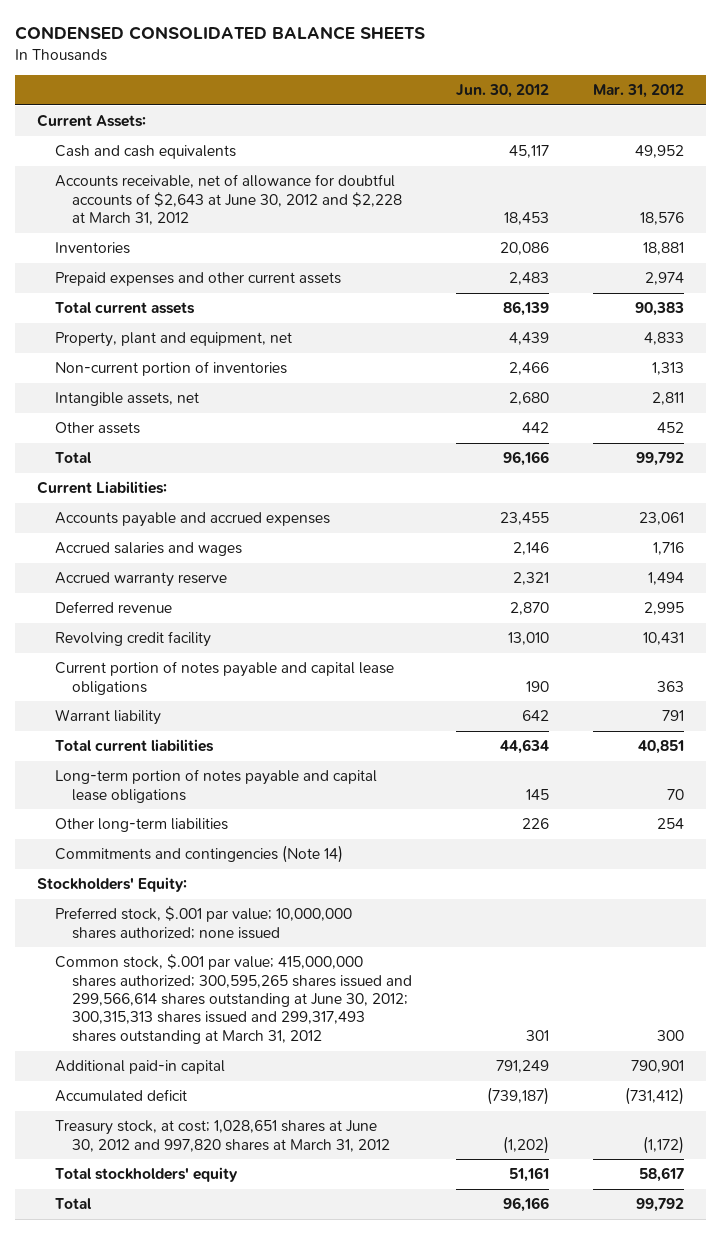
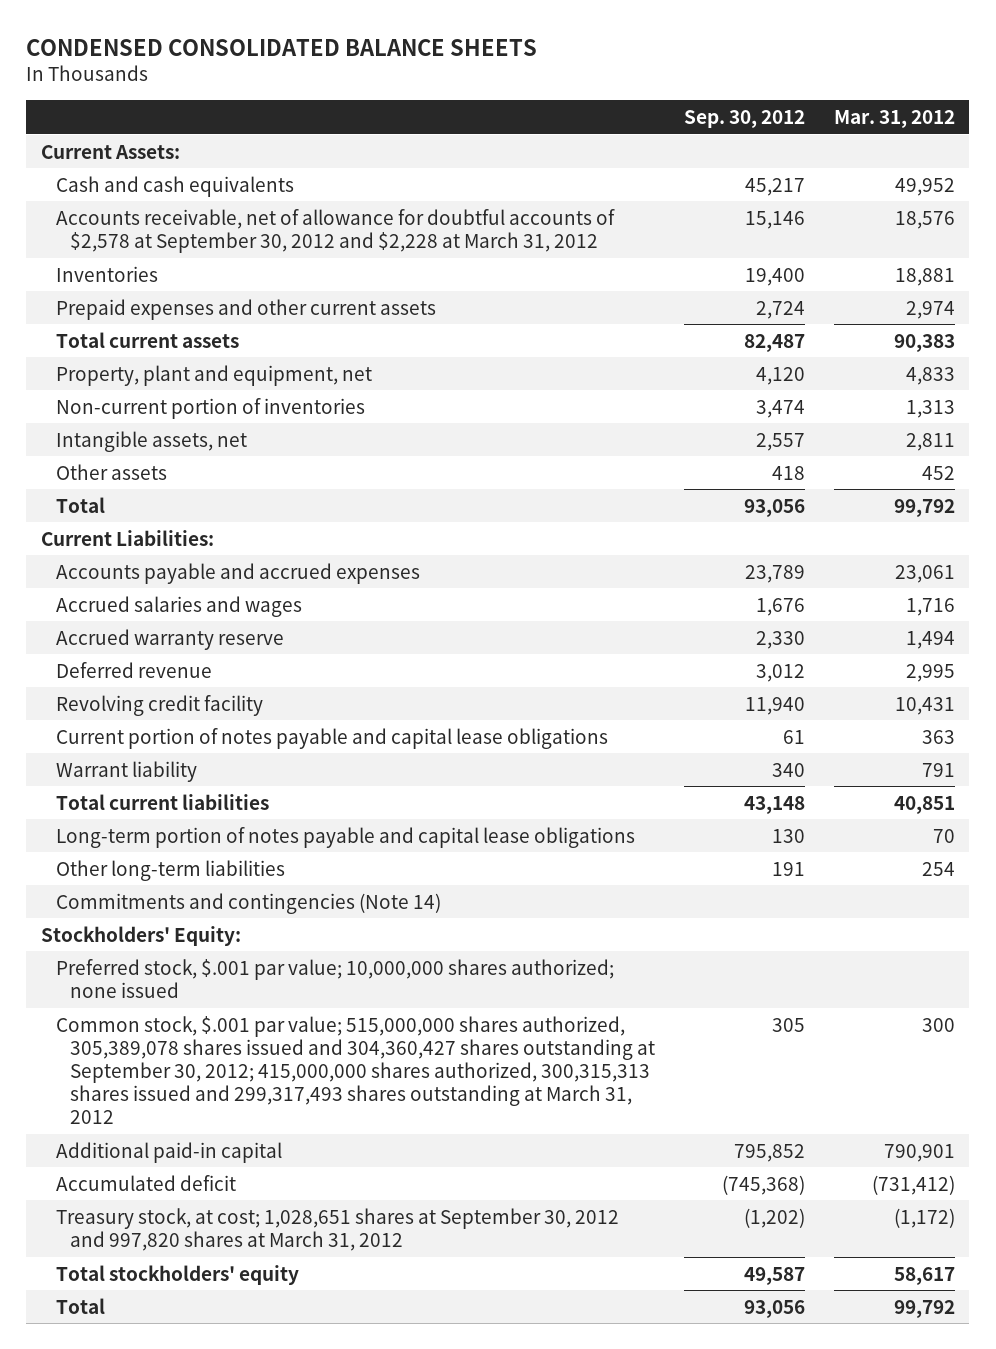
- | Jun. 30, 2012 | Mar. 31, 2012
+ | Sep. 30, 2012 | Mar. 31, 2012
- Accounts receivable, net of allowance for doubtful accounts of $2,643 at June 30, 2012 and $2,228 at March 31, 2012 | 18,453 | 18,576
+ Accounts receivable, net of allowance for doubtful accounts of $2,578 at September 30, 2012 and $2,228 at March 31, 2012 | 15,146 | 18,576
- Common stock, $.001 par value; 415,000,000 shares authorized; 300,595,265 shares issued and 299,566,614 shares outstanding at June 30, 2012; 300,315,313 shares issued and 299,317,493 shares outstanding at March 31, 2012 | 301 | 300
+ Common stock, $.001 par value; 515,000,000 shares authorized, 305,389,078 shares issued and 304,360,427 shares outstanding at September 30, 2012; 415,000,000 shares authorized, 300,315,313 shares issued and 299,317,493 shares outstanding at March 31, 2012 | 305 | 300
- Treasury stock, at cost; 1,028,651 shares at June 30, 2012 and 997,820 shares at March 31, 2012 | (1,202) | (1,172)
+ Treasury stock, at cost; 1,028,651 shares at September 30, 2012 and 997,820 shares at March 31, 2012 | (1,202) | (1,172)

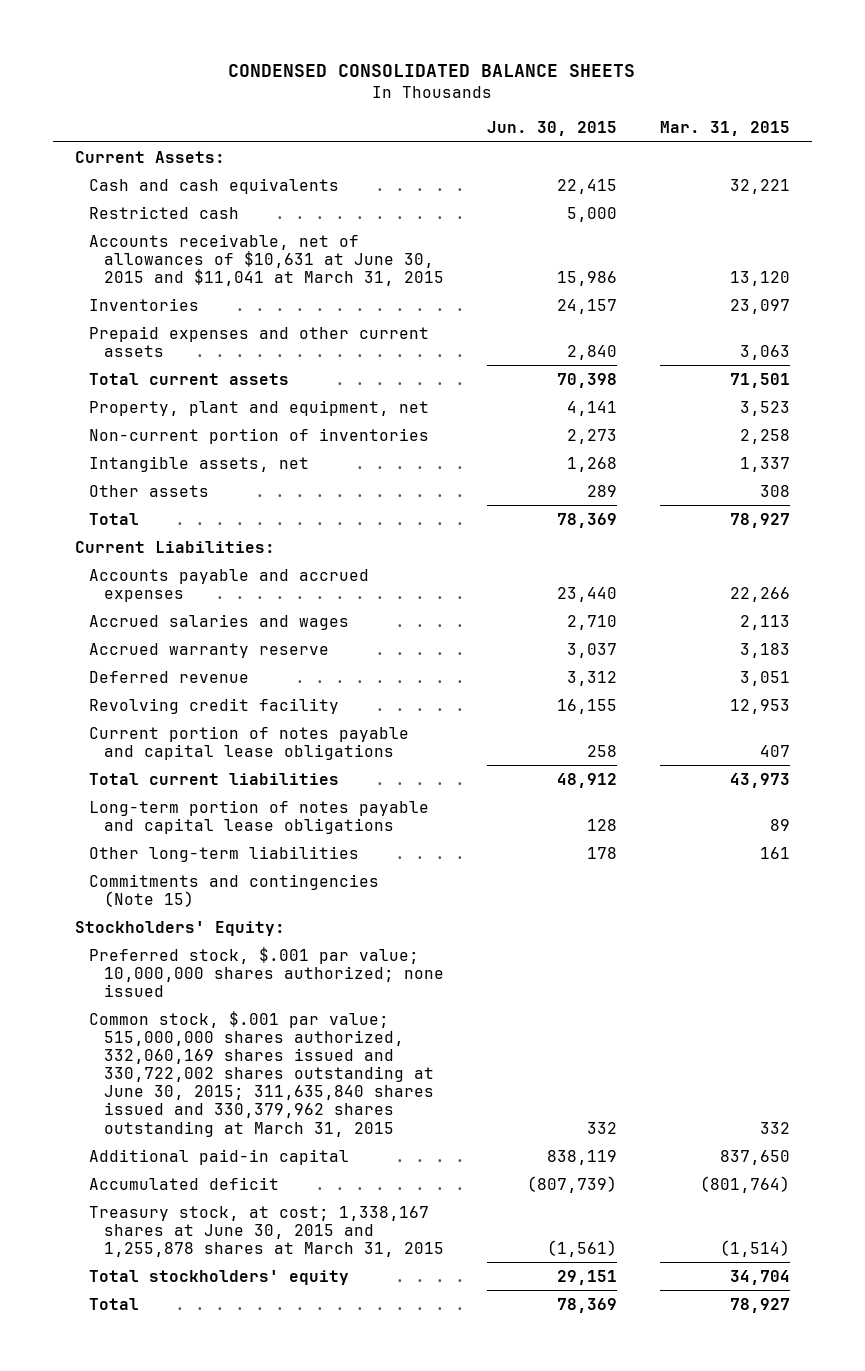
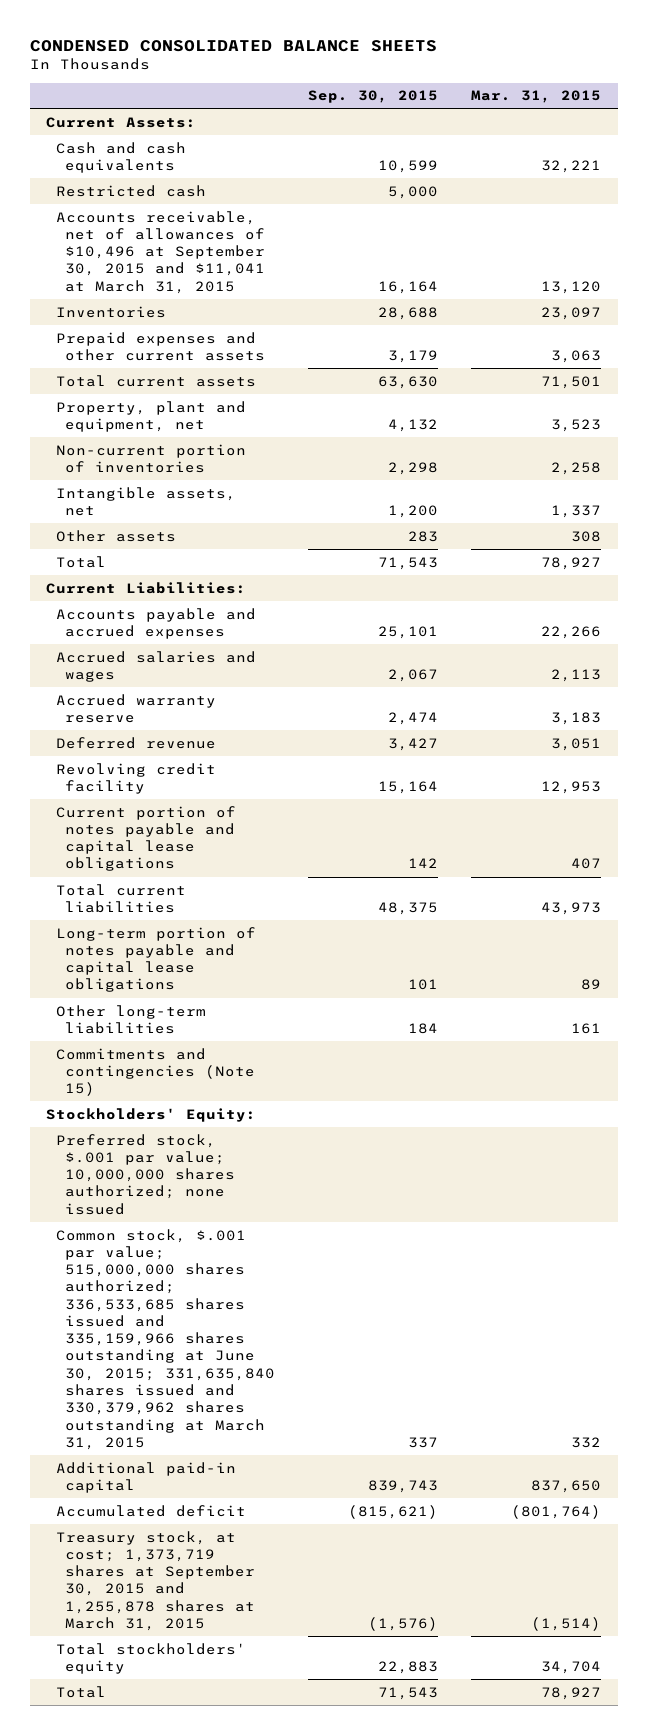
- | Jun. 30, 2015 | Mar. 31, 2015
+ | Sep. 30, 2015 | Mar. 31, 2015
- Accounts receivable, net of allowances of $10,631 at June 30, 2015 and $11,041 at March 31, 2015 | 15,986 | 13,120
+ Accounts receivable, net of allowances of $10,496 at September 30, 2015 and $11,041 at March 31, 2015 | 16,164 | 13,120
- Common stock, $.001 par value; 515,000,000 shares authorized, 332,060,169 shares issued and 330,722,002 shares outstanding at June 30, 2015; 311,635,840 shares issued and 330,379,962 shares outstanding at March 31, 2015 | 332 | 332
+ Common stock, $.001 par value; 515,000,000 shares authorized; 336,533,685 shares issued and 335,159,966 shares outstanding at June 30, 2015; 331,635,840 shares issued and 330,379,962 shares outstanding at March 31, 2015 | 337 | 332
- Treasury stock, at cost; 1,338,167 shares at June 30, 2015 and 1,255,878 shares at March 31, 2015 | (1,561) | (1,514)
+ Treasury stock, at cost; 1,373,719 shares at September 30, 2015 and 1,255,878 shares at March 31, 2015 | (1,576) | (1,514)

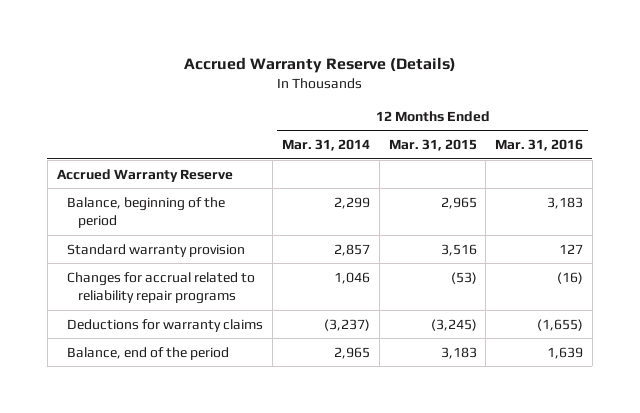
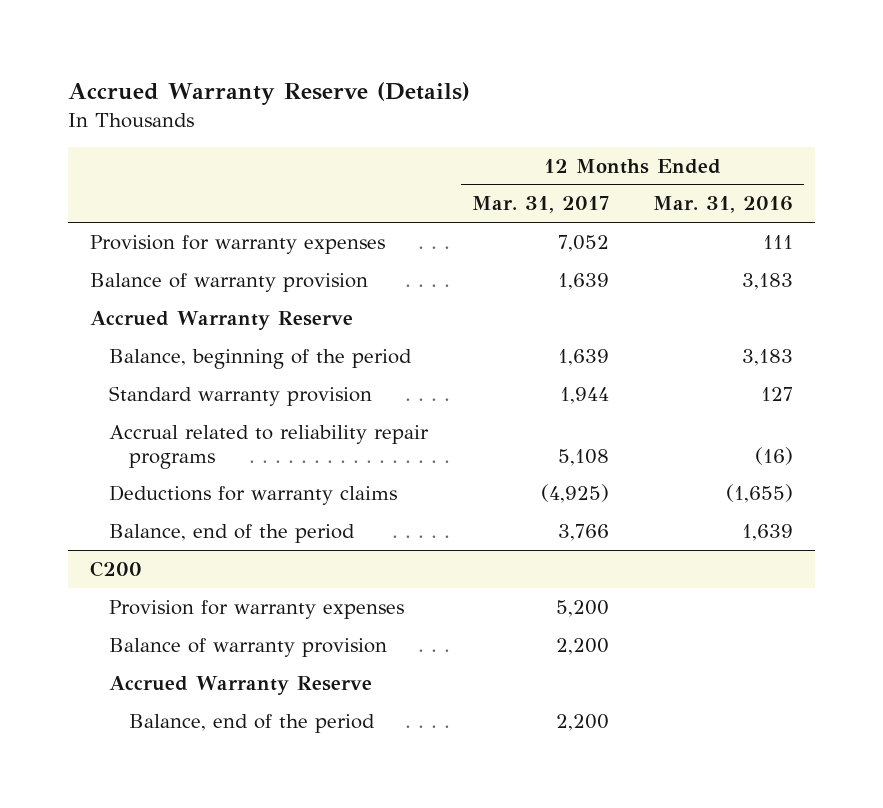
- | 12 Months Ended Mar. 31, 2014 | 12 Months Ended Mar. 31, 2015 | 12 Months Ended Mar. 31, 2016
+ | 12 Months Ended Mar. 31, 2017 | 12 Months Ended Mar. 31, 2016
+ Provision for warranty expenses | 7,052 | 111
+ Balance of warranty provision | 1,639 | 3,183
- Changes for accrual related to reliability repair programs | 1,046 | (53) | (16)
+ Accrual related to reliability repair programs | 5,108 | (16)
+ C200
+ Provision for warranty expenses | 5,200 |
+ Balance of warranty provision | 2,200 |
+ Accrued Warranty Reserve
+ Balance, end of the period | 2,200 |

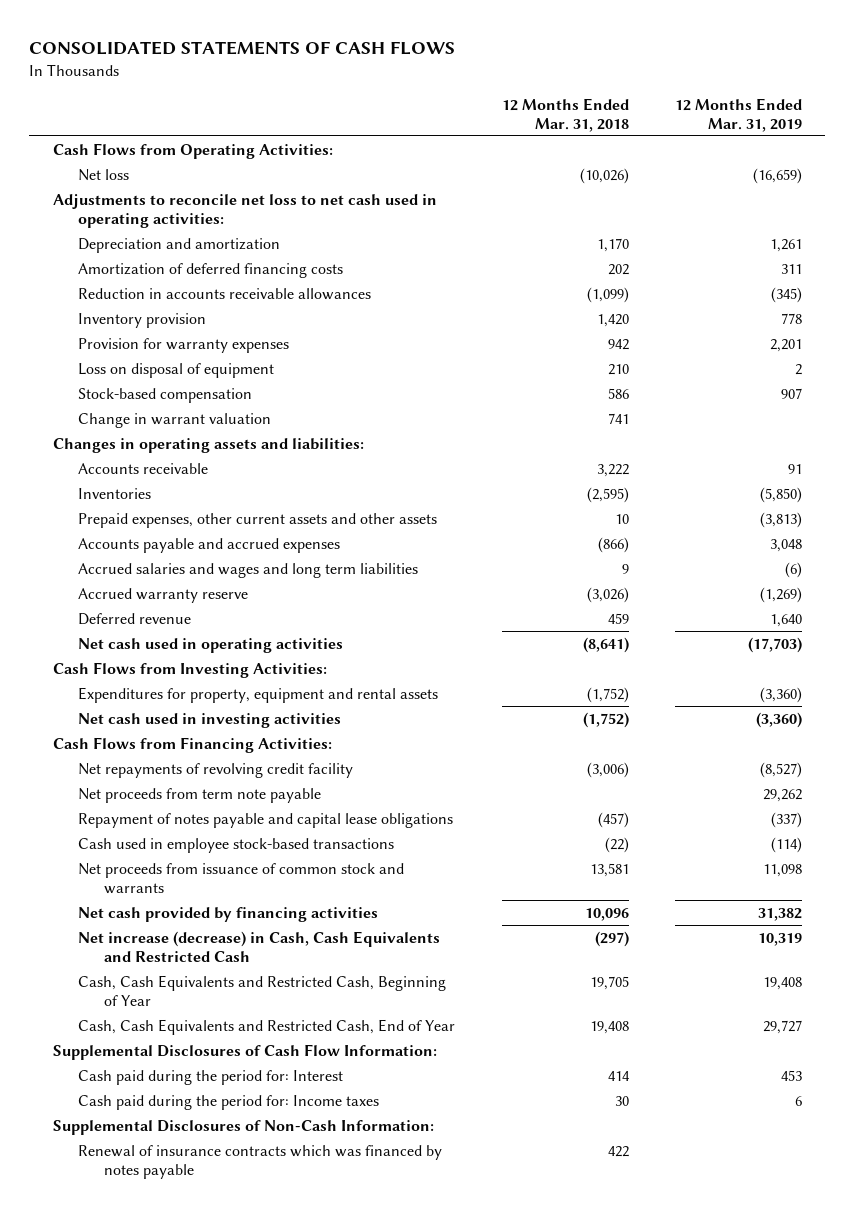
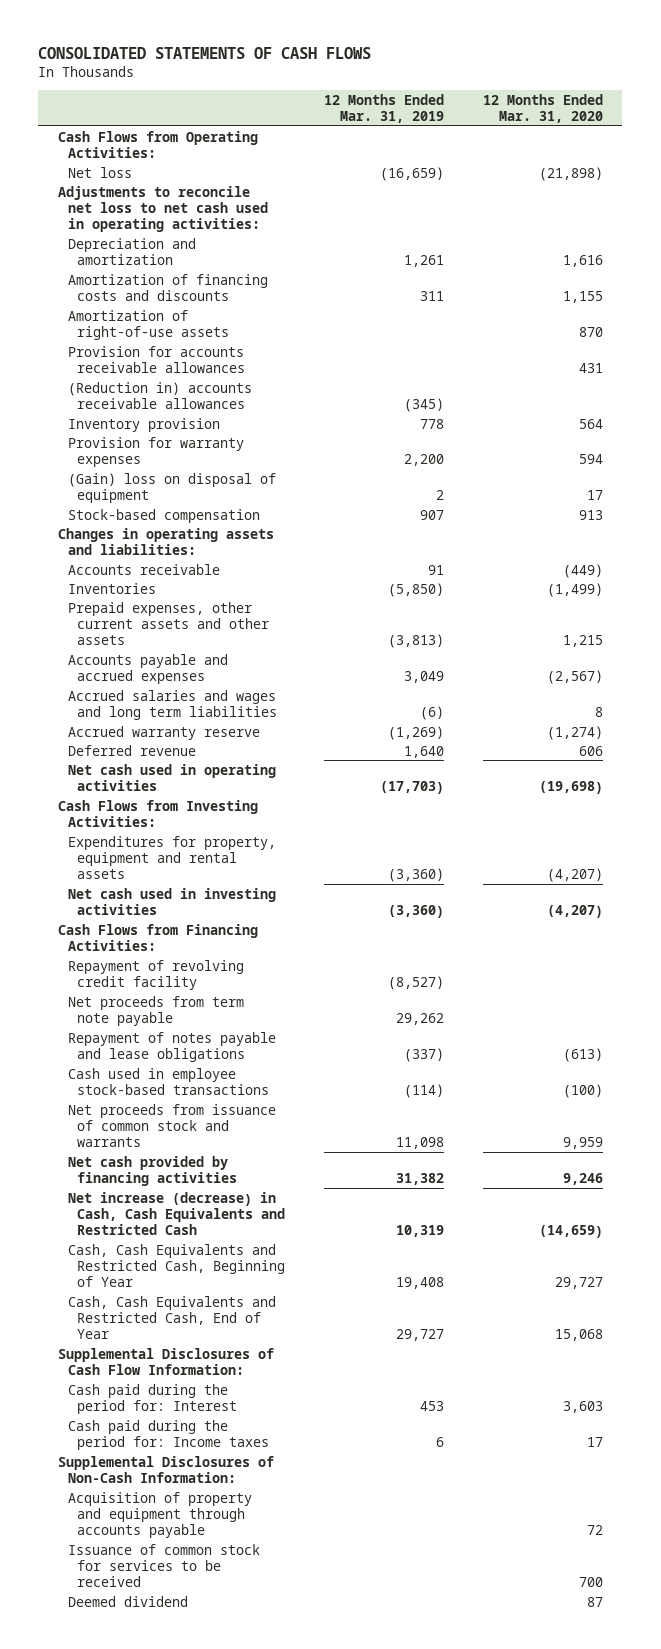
- | 12 Months Ended Mar. 31, 2018 | 12 Months Ended Mar. 31, 2019
+ | 12 Months Ended Mar. 31, 2019 | 12 Months Ended Mar. 31, 2020
- Amortization of deferred financing costs | 202 | 311
- Reduction in accounts receivable allowances | (1,099) | (345)
+ Amortization of financing costs and discounts | 311 | 1,155
+ Amortization of right-of-use assets | | 870
+ Provision for accounts receivable allowances | | 431
+ (Reduction in) accounts receivable allowances | (345) |
- Provision for warranty expenses | 942 | 2,201
- Loss on disposal of equipment | 210 | 2
+ Provision for warranty expenses | 2,200 | 594
+ (Gain) loss on disposal of equipment | 2 | 17
- Change in warrant valuation | 741 |
- Accounts payable and accrued expenses | (866) | 3,048
+ Accounts payable and accrued expenses | 3,049 | (2,567)
- Net repayments of revolving credit facility | (3,006) | (8,527)
+ Repayment of revolving credit facility | (8,527) |
- Repayment of notes payable and capital lease obligations | (457) | (337)
+ Repayment of notes payable and lease obligations | (337) | (613)
- Renewal of insurance contracts which was financed by notes payable | 422 |
+ Acquisition of property and equipment through accounts payable | | 72
+ Issuance of common stock for services to be received | | 700
+ Deemed dividend | | 87

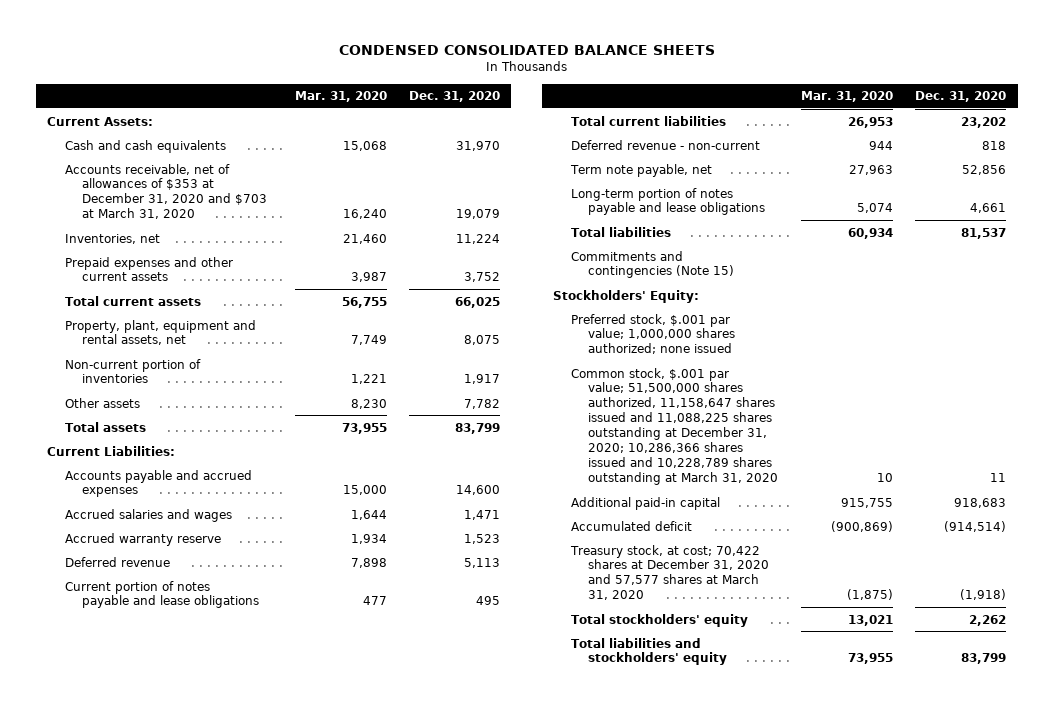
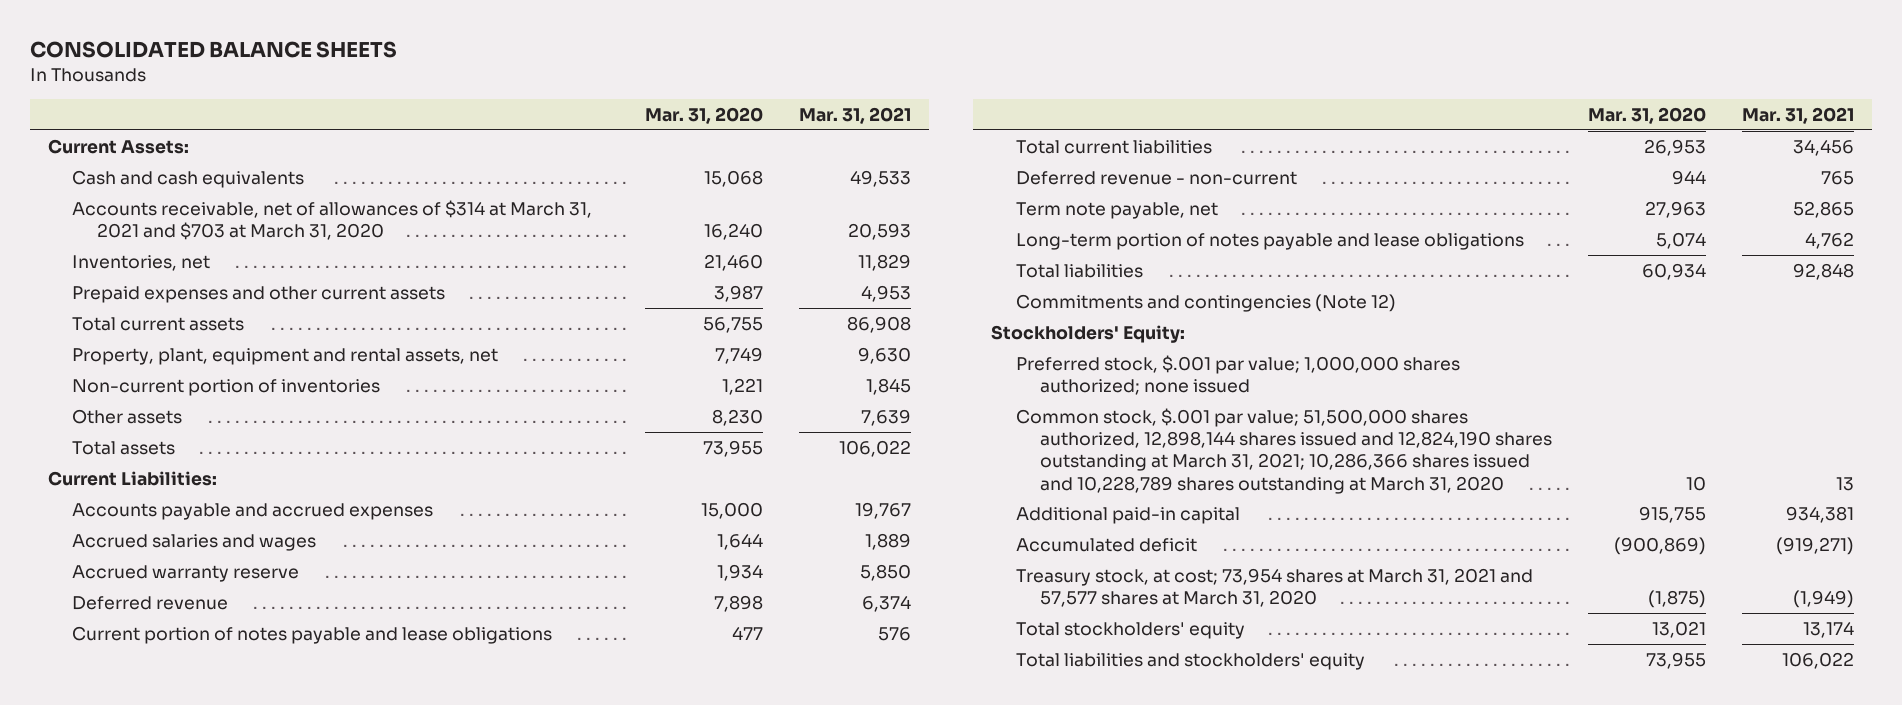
- CONDENSED CONSOLIDATED BALANCE SHEETS
+ CONSOLIDATED BALANCE SHEETS
- | Mar. 31, 2020 | Dec. 31, 2020
+ | Mar. 31, 2020 | Mar. 31, 2021
- Accounts receivable, net of allowances of $353 at December 31, 2020 and $703 at March 31, 2020 | 16,240 | 19,079
+ Accounts receivable, net of allowances of $314 at March 31, 2021 and $703 at March 31, 2020 | 16,240 | 20,593
- Commitments and contingencies (Note 15)
+ Commitments and contingencies (Note 12)
- Common stock, $.001 par value; 51,500,000 shares authorized, 11,158,647 shares issued and 11,088,225 shares outstanding at December 31, 2020; 10,286,366 shares issued and 10,228,789 shares outstanding at March 31, 2020 | 10 | 11
+ Common stock, $.001 par value; 51,500,000 shares authorized, 12,898,144 shares issued and 12,824,190 shares outstanding at March 31, 2021; 10,286,366 shares issued and 10,228,789 shares outstanding at March 31, 2020 | 10 | 13
- Treasury stock, at cost; 70,422 shares at December 31, 2020 and 57,577 shares at March 31, 2020 | (1,875) | (1,918)
+ Treasury stock, at cost; 73,954 shares at March 31, 2021 and 57,577 shares at March 31, 2020 | (1,875) | (1,949)

